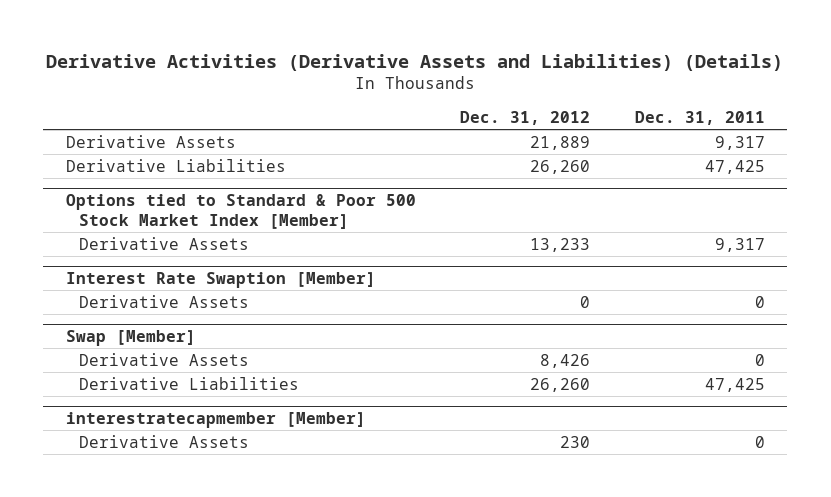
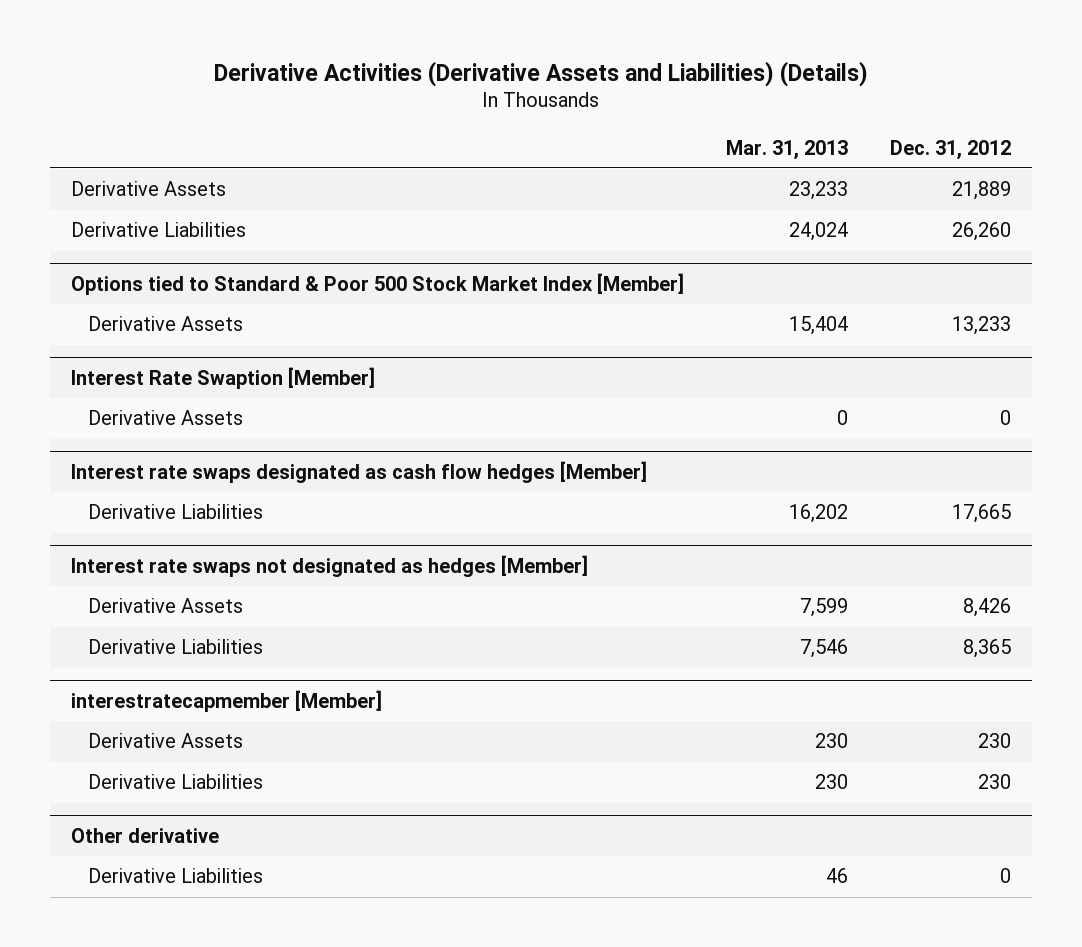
- | Dec. 31, 2012 | Dec. 31, 2011
+ | Mar. 31, 2013 | Dec. 31, 2012
- Swap [Member]
+ Interest rate swaps designated as cash flow hedges [Member]
+ Derivative Liabilities | 16,202 | 17,665
+ Interest rate swaps not designated as hedges [Member]
- Derivative Liabilities | 26,260 | 47,425
+ Derivative Liabilities | 7,546 | 8,365
@ interestratecapmember [Member]
+ Derivative Liabilities | 230 | 230
+ Other derivative
+ Derivative Liabilities | 46 | 0

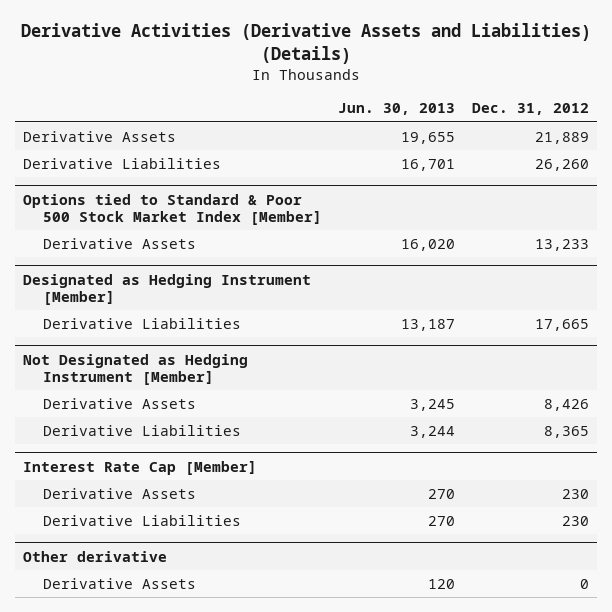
- | Mar. 31, 2013 | Dec. 31, 2012
+ | Jun. 30, 2013 | Dec. 31, 2012
- Interest Rate Swaption [Member]
- Derivative Assets | 0 | 0
- Interest rate swaps designated as cash flow hedges [Member]
+ Designated as Hedging Instrument [Member]
- Interest rate swaps not designated as hedges [Member]
+ Not Designated as Hedging Instrument [Member]
- interestratecapmember [Member]
+ Interest Rate Cap [Member]
@ Other derivative
- Derivative Liabilities | 46 | 0
+ Derivative Assets | 120 | 0

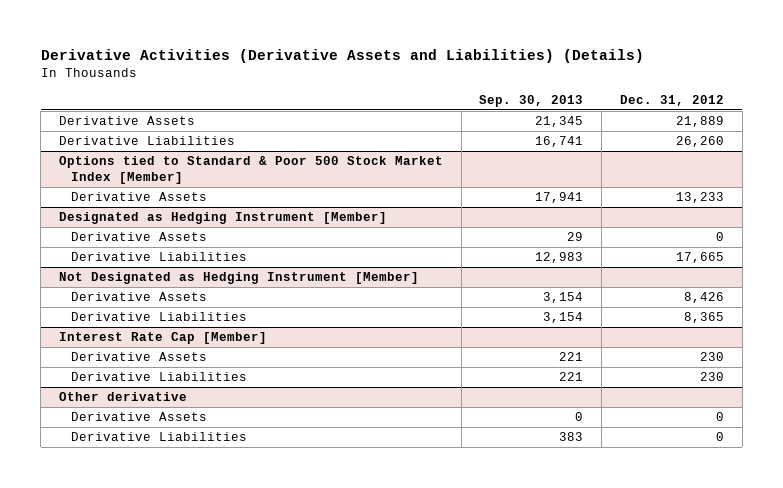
- | Jun. 30, 2013 | Dec. 31, 2012
+ | Sep. 30, 2013 | Dec. 31, 2012
@ Designated as Hedging Instrument [Member]
+ Derivative Assets | 29 | 0
@ Other derivative
+ Derivative Liabilities | 383 | 0

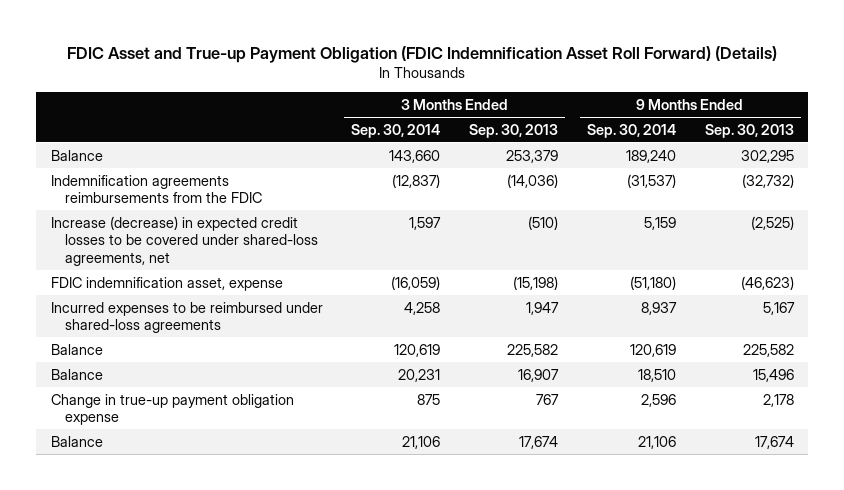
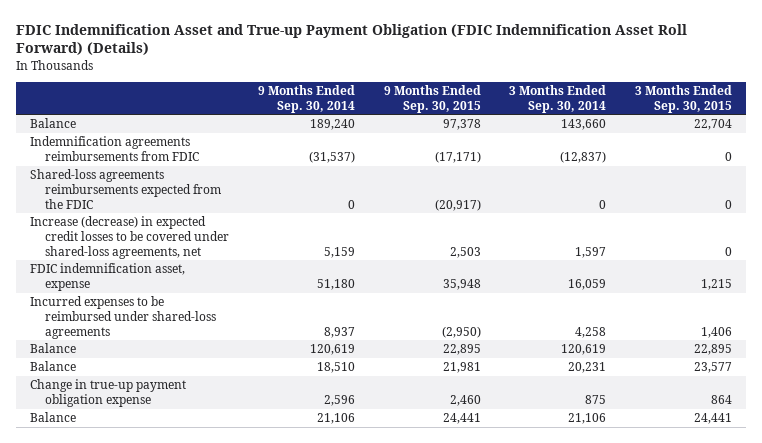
- FDIC Asset and True-up Payment Obligation (FDIC Indemnification Asset Roll Forward) (Details)
+ FDIC Indemnification Asset and True-up Payment Obligation (FDIC Indemnification Asset Roll Forward) (Details)
- | 3 Months Ended Sep. 30, 2014 | 3 Months Ended Sep. 30, 2013 | 9 Months Ended Sep. 30, 2014 | 9 Months Ended Sep. 30, 2013
+ | 9 Months Ended Sep. 30, 2014 | 9 Months Ended Sep. 30, 2015 | 3 Months Ended Sep. 30, 2014 | 3 Months Ended Sep. 30, 2015
- Indemnification agreements reimbursements from the FDIC | (12,837) | (14,036) | (31,537) | (32,732)
+ Indemnification agreements reimbursements from FDIC | (31,537) | (17,171) | (12,837) | 0
+ Shared-loss agreements reimbursements expected from the FDIC | 0 | (20,917) | 0 | 0
- FDIC indemnification asset, expense | (16,059) | (15,198) | (51,180) | (46,623)
+ FDIC indemnification asset, expense | 51,180 | 35,948 | 16,059 | 1,215

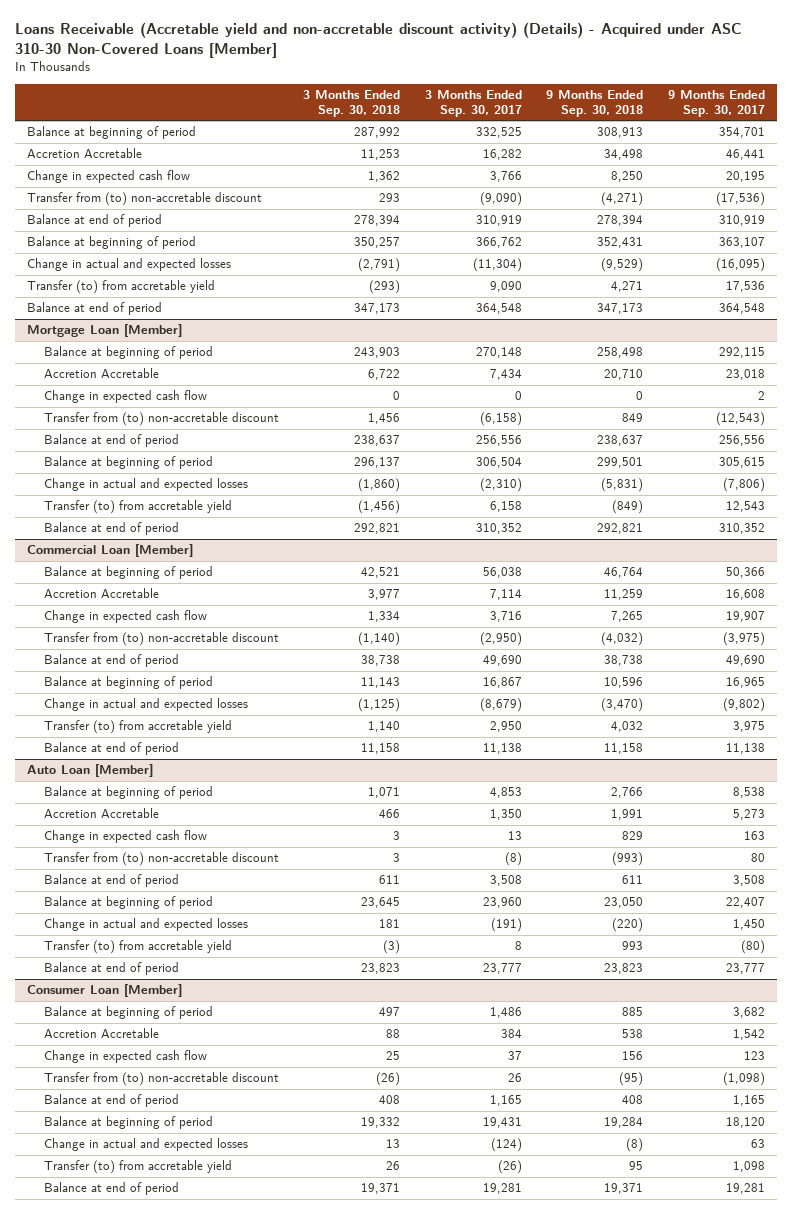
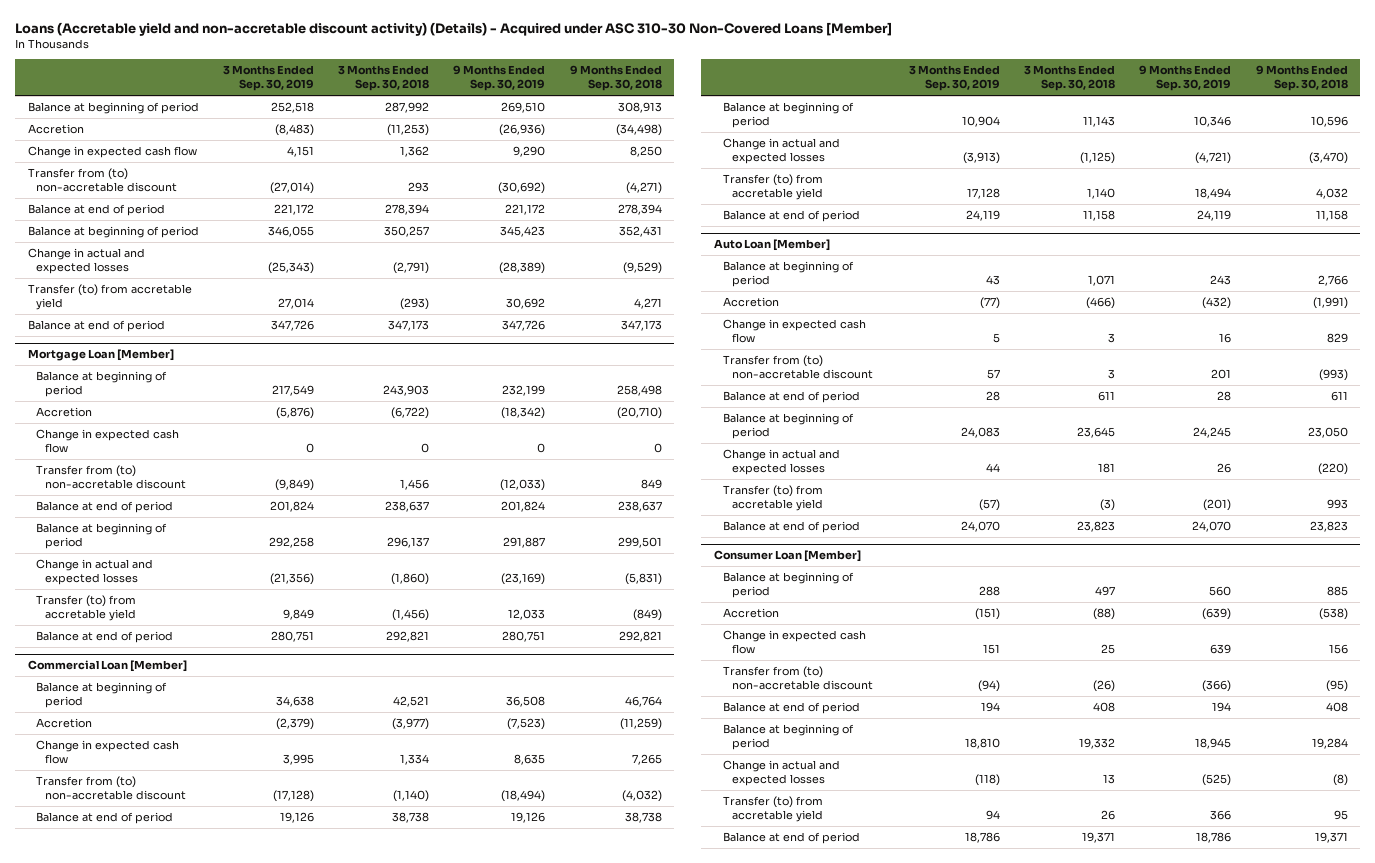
- Loans Receivable (Accretable yield and non-accretable discount activity) (Details) - Acquired under ASC 310-30 Non-Covered Loans [Member]
+ Loans (Accretable yield and non-accretable discount activity) (Details) - Acquired under ASC 310-30 Non-Covered Loans [Member]
- | 3 Months Ended Sep. 30, 2018 | 3 Months Ended Sep. 30, 2017 | 9 Months Ended Sep. 30, 2018 | 9 Months Ended Sep. 30, 2017
+ | 3 Months Ended Sep. 30, 2019 | 3 Months Ended Sep. 30, 2018 | 9 Months Ended Sep. 30, 2019 | 9 Months Ended Sep. 30, 2018
- Accretion Accretable | 11,253 | 16,282 | 34,498 | 46,441
+ Accretion | (8,483) | (11,253) | (26,936) | (34,498)
@ Mortgage Loan [Member]
- Accretion Accretable | 6,722 | 7,434 | 20,710 | 23,018
+ Accretion | (5,876) | (6,722) | (18,342) | (20,710)
@ Commercial Loan [Member]
- Accretion Accretable | 3,977 | 7,114 | 11,259 | 16,608
+ Accretion | (2,379) | (3,977) | (7,523) | (11,259)
@ Auto Loan [Member]
- Accretion Accretable | 466 | 1,350 | 1,991 | 5,273
+ Accretion | (77) | (466) | (432) | (1,991)
@ Consumer Loan [Member]
- Accretion Accretable | 88 | 384 | 538 | 1,542
+ Accretion | (151) | (88) | (639) | (538)

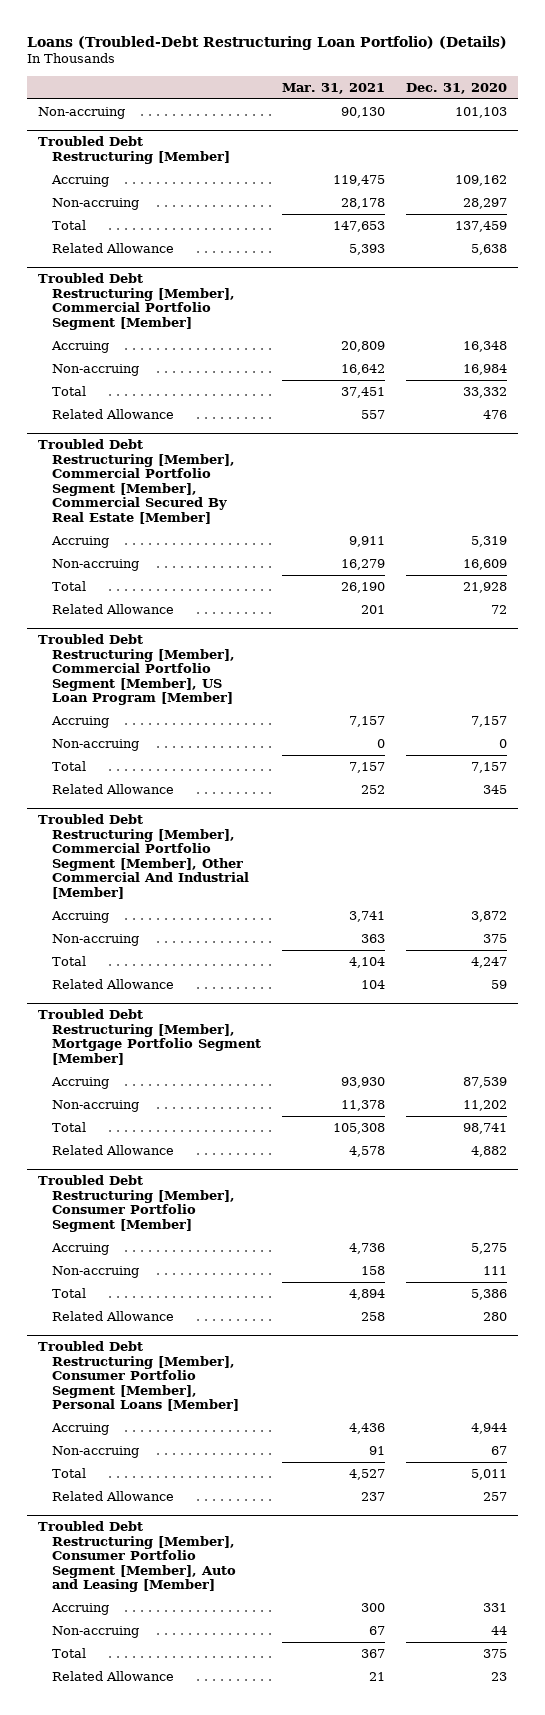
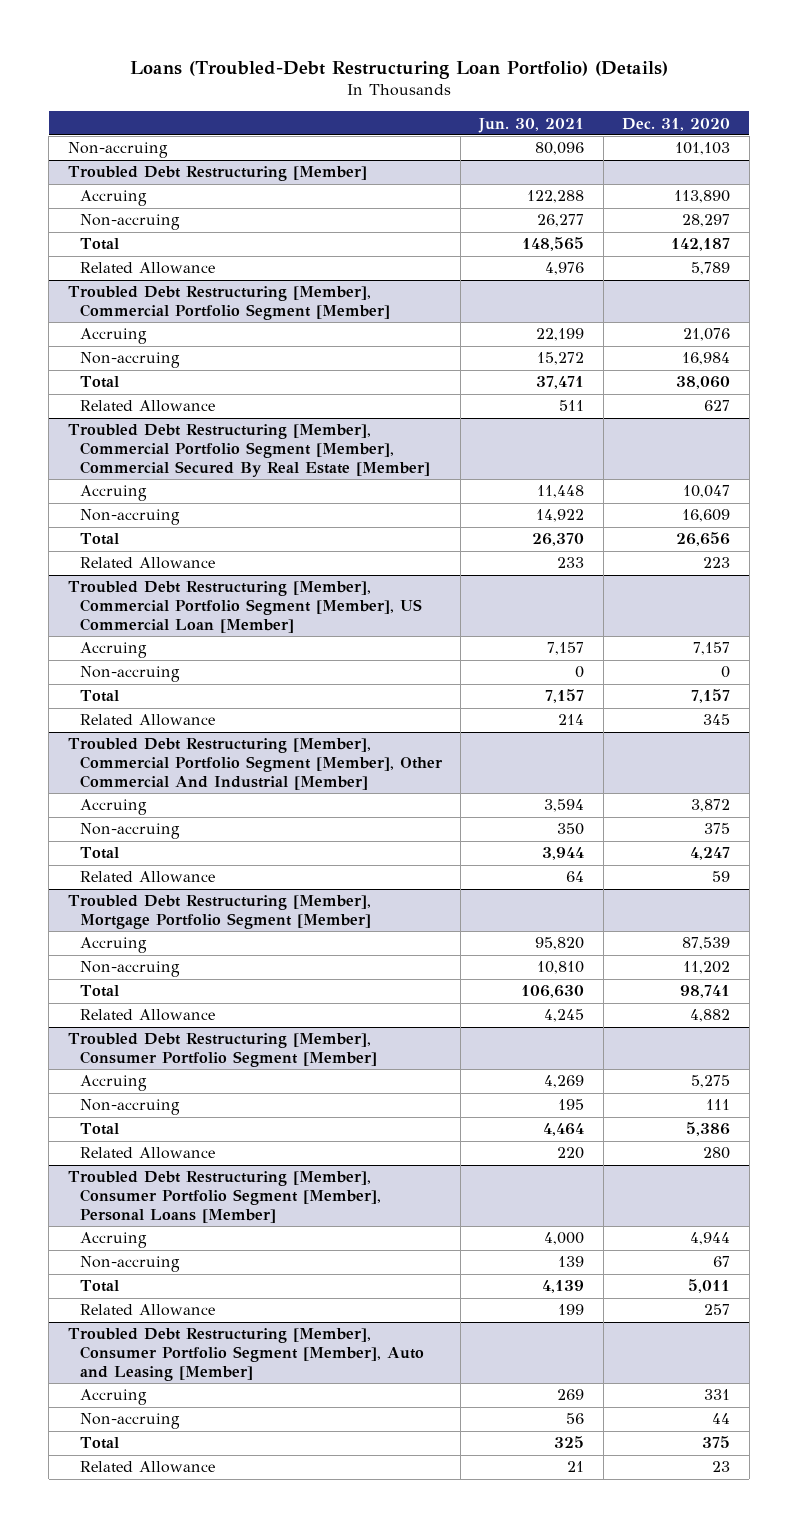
- | Mar. 31, 2021 | Dec. 31, 2020
+ | Jun. 30, 2021 | Dec. 31, 2020
@ Troubled Debt Restructuring [Member]
- Accruing | 119,475 | 109,162
+ Accruing | 122,288 | 113,890
- Total | 147,653 | 137,459
- Related Allowance | 5,393 | 5,638
+ Total | 148,565 | 142,187
+ Related Allowance | 4,976 | 5,789
@ Troubled Debt Restructuring [Member], Commercial Portfolio Segment [Member]
- Accruing | 20,809 | 16,348
+ Accruing | 22,199 | 21,076
- Total | 37,451 | 33,332
- Related Allowance | 557 | 476
+ Total | 37,471 | 38,060
+ Related Allowance | 511 | 627
@ Troubled Debt Restructuring [Member], Commercial Portfolio Segment [Member], Commercial Secured By Real Estate [Member]
- Accruing | 9,911 | 5,319
+ Accruing | 11,448 | 10,047
- Total | 26,190 | 21,928
- Related Allowance | 201 | 72
- Troubled Debt Restructuring [Member], Commercial Portfolio Segment [Member], US Loan Program [Member]
@ Troubled Debt Restructuring [Member], Commercial Portfolio Segment [Member], Commercial Secured By Real Estate [Member]
+ Total | 26,370 | 26,656
+ Related Allowance | 233 | 223
+ Troubled Debt Restructuring [Member], Commercial Portfolio Segment [Member], US Commercial Loan [Member]

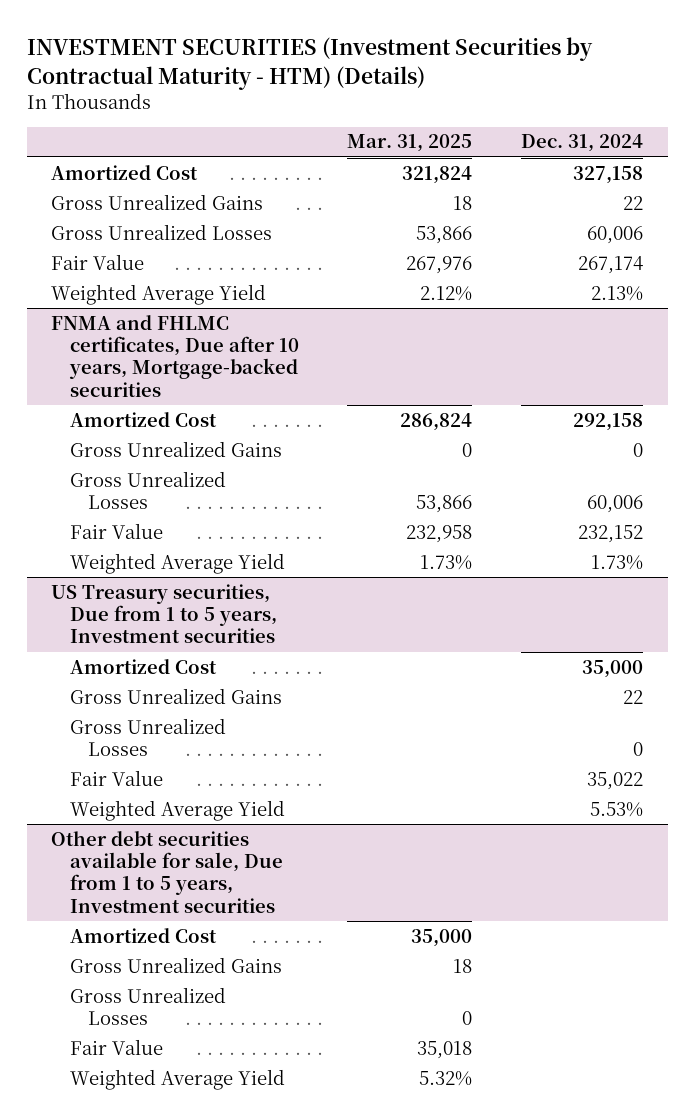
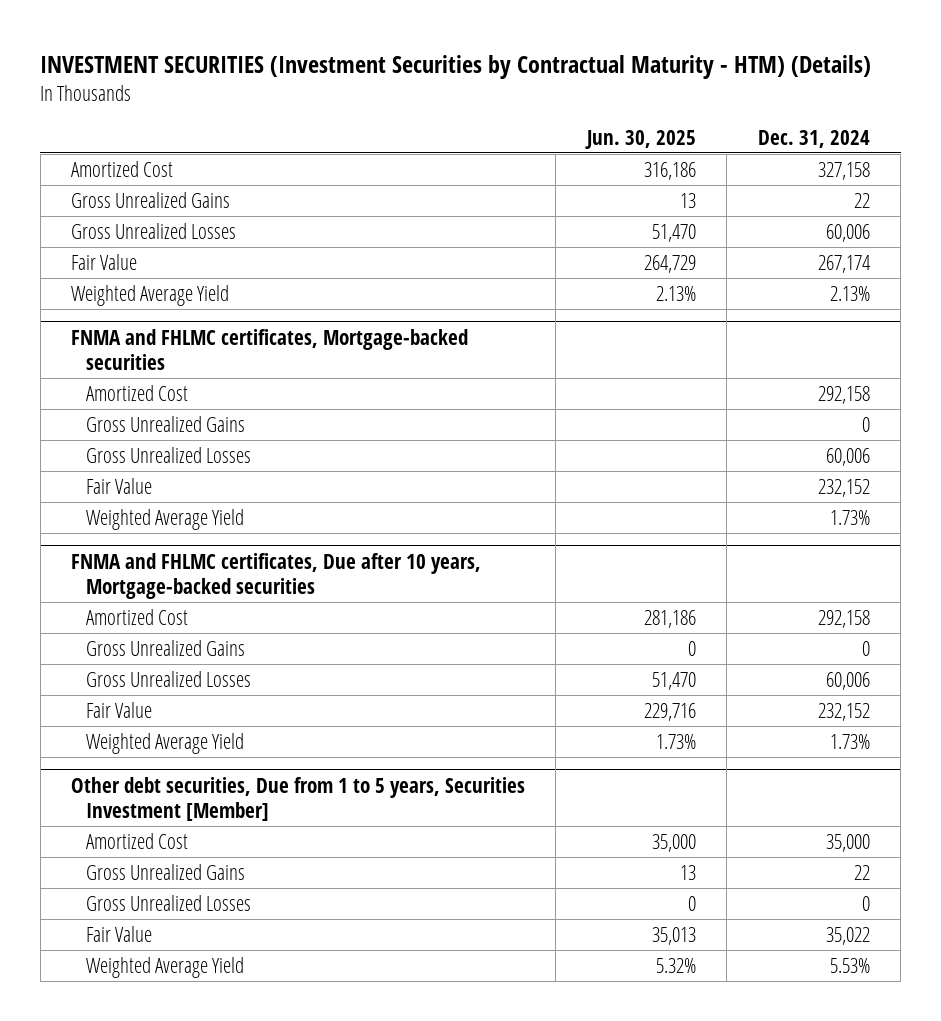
- | Mar. 31, 2025 | Dec. 31, 2024
+ | Jun. 30, 2025 | Dec. 31, 2024
+ FNMA and FHLMC certificates, Mortgage-backed securities
+ Amortized Cost | | 292,158
+ Gross Unrealized Gains | | 0
+ Gross Unrealized Losses | | 60,006
+ Fair Value | | 232,152
+ Weighted Average Yield | | 1.73%
- US Treasury securities, Due from 1 to 5 years, Investment securities
+ Other debt securities, Due from 1 to 5 years, Securities Investment [Member]
- Other debt securities available for sale, Due from 1 to 5 years, Investment securities
- Amortized Cost | 35,000 |
- Gross Unrealized Gains | 18 |
- Gross Unrealized Losses | 0 |
- Fair Value | 35,018 |
- Weighted Average Yield | 5.32% |

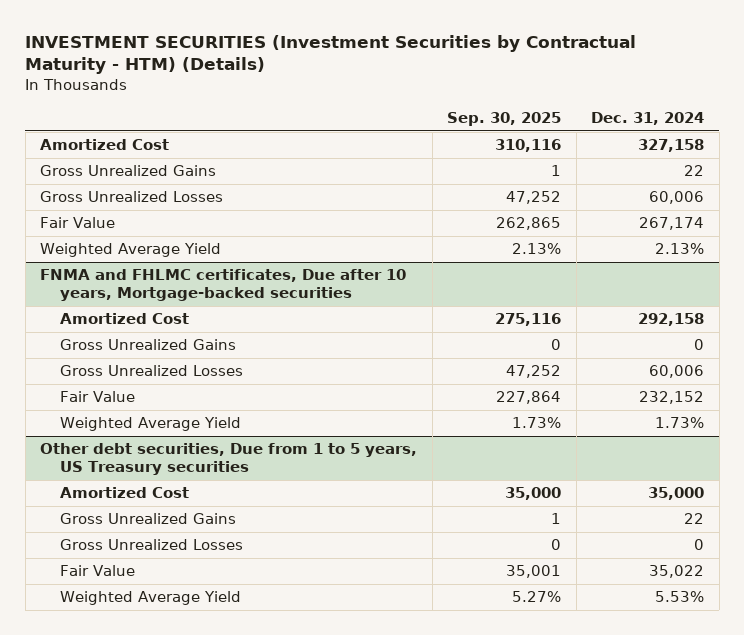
- | Jun. 30, 2025 | Dec. 31, 2024
+ | Sep. 30, 2025 | Dec. 31, 2024
- FNMA and FHLMC certificates, Mortgage-backed securities
- Amortized Cost | | 292,158
- Gross Unrealized Gains | | 0
- Gross Unrealized Losses | | 60,006
- Fair Value | | 232,152
- Weighted Average Yield | | 1.73%
- Other debt securities, Due from 1 to 5 years, Securities Investment [Member]
+ Other debt securities, Due from 1 to 5 years, US Treasury securities

